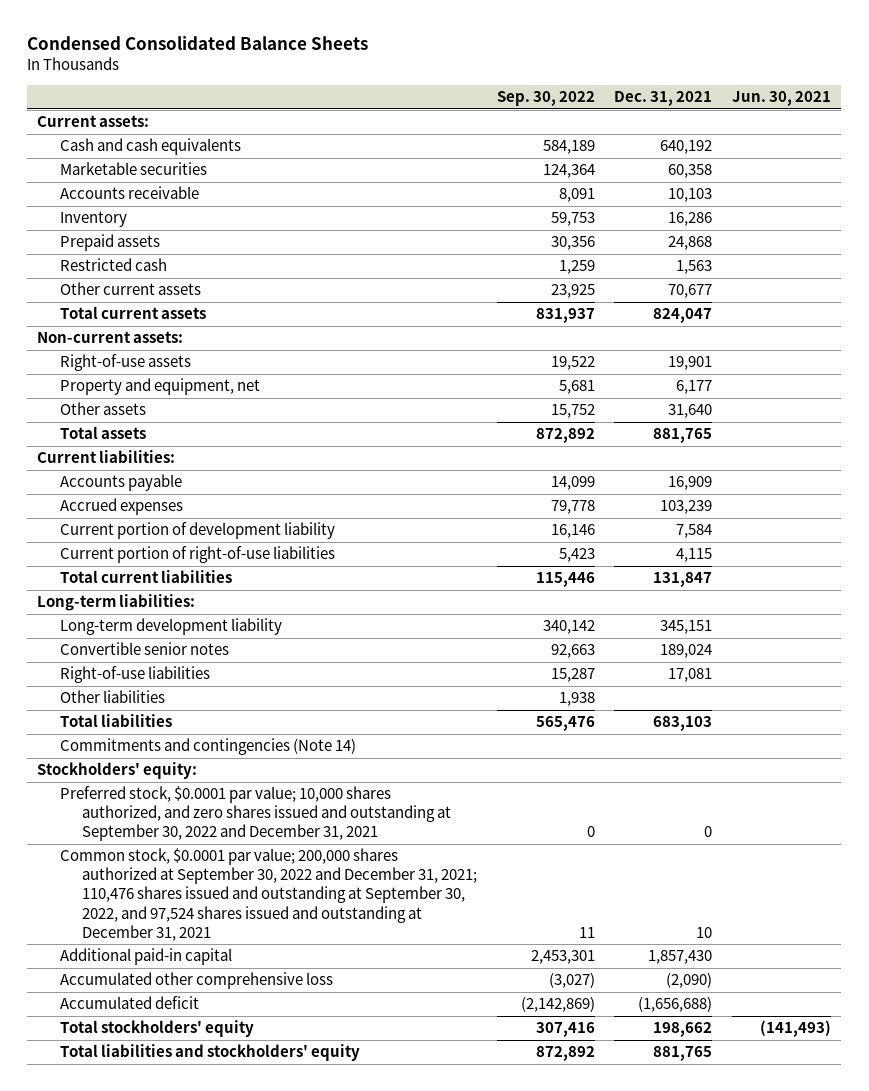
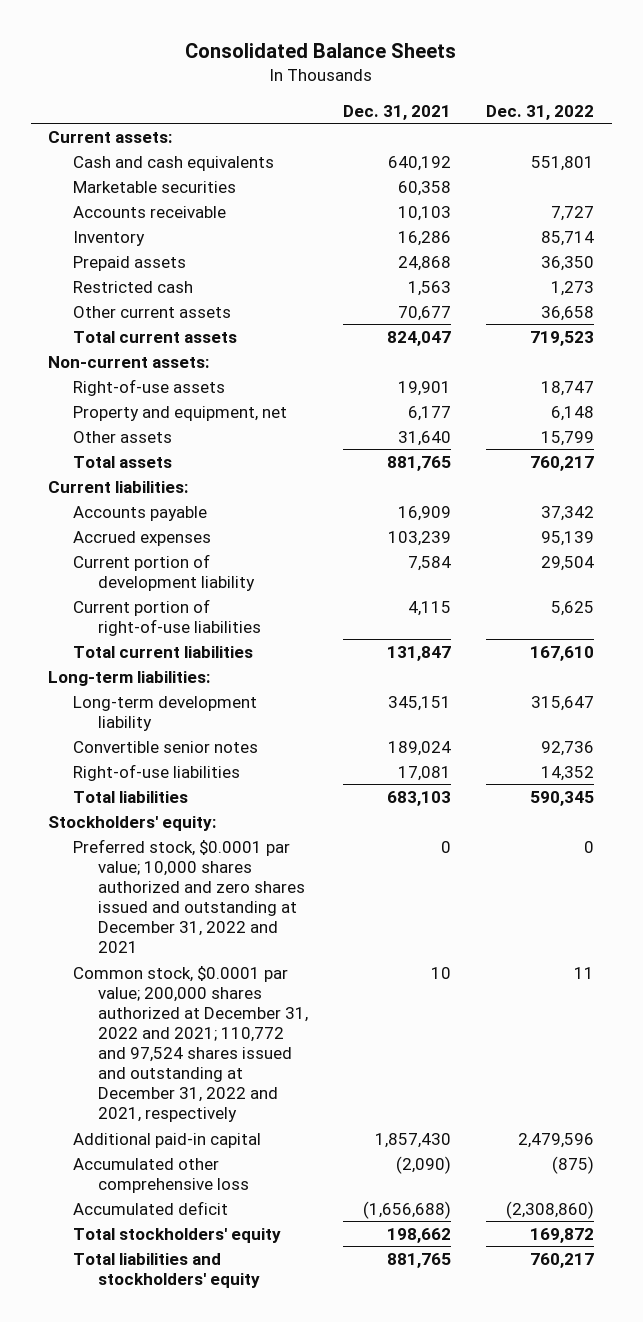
- Condensed Consolidated Balance Sheets
+ Consolidated Balance Sheets
- | Sep. 30, 2022 | Dec. 31, 2021 | Jun. 30, 2021
+ | Dec. 31, 2021 | Dec. 31, 2022
- Other liabilities | 1,938 | |
- Commitments and contingencies (Note 14)
- Preferred stock, $0.0001 par value; 10,000 shares authorized, and zero shares issued and outstanding at September 30, 2022 and December 31, 2021 | 0 | 0 |
- Common stock, $0.0001 par value; 200,000 shares authorized at September 30, 2022 and December 31, 2021; 110,476 shares issued and outstanding at September 30, 2022, and 97,524 shares issued and outstanding at December 31, 2021 | 11 | 10 |
+ Preferred stock, $0.0001 par value; 10,000 shares authorized and zero shares issued and outstanding at December 31, 2022 and 2021 | 0 | 0
+ Common stock, $0.0001 par value; 200,000 shares authorized at December 31, 2022 and 2021; 110,772 and 97,524 shares issued and outstanding at December 31, 2022 and 2021, respectively | 10 | 11

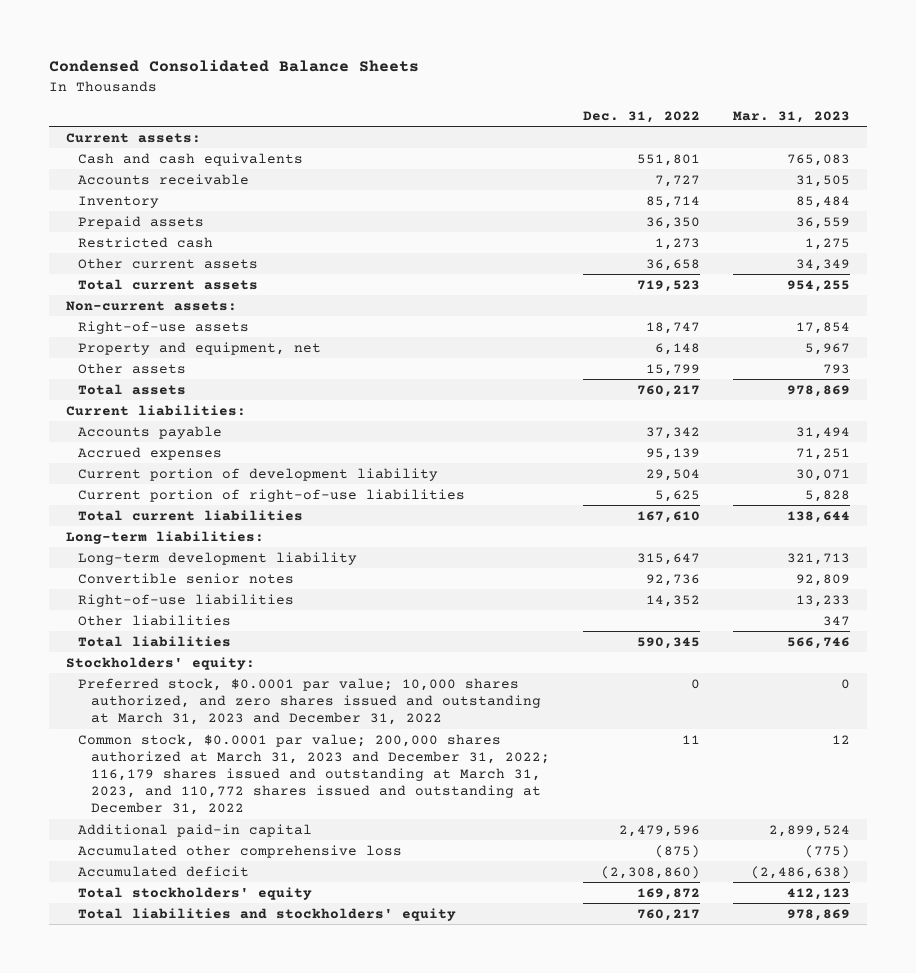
- Consolidated Balance Sheets
+ Condensed Consolidated Balance Sheets
- | Dec. 31, 2021 | Dec. 31, 2022
+ | Dec. 31, 2022 | Mar. 31, 2023
- Marketable securities | 60,358 |
+ Other liabilities | | 347
- Preferred stock, $0.0001 par value; 10,000 shares authorized and zero shares issued and outstanding at December 31, 2022 and 2021 | 0 | 0
- Common stock, $0.0001 par value; 200,000 shares authorized at December 31, 2022 and 2021; 110,772 and 97,524 shares issued and outstanding at December 31, 2022 and 2021, respectively | 10 | 11
+ Preferred stock, $0.0001 par value; 10,000 shares authorized, and zero shares issued and outstanding at March 31, 2023 and December 31, 2022 | 0 | 0
+ Common stock, $0.0001 par value; 200,000 shares authorized at March 31, 2023 and December 31, 2022; 116,179 shares issued and outstanding at March 31, 2023, and 110,772 shares issued and outstanding at December 31, 2022 | 11 | 12

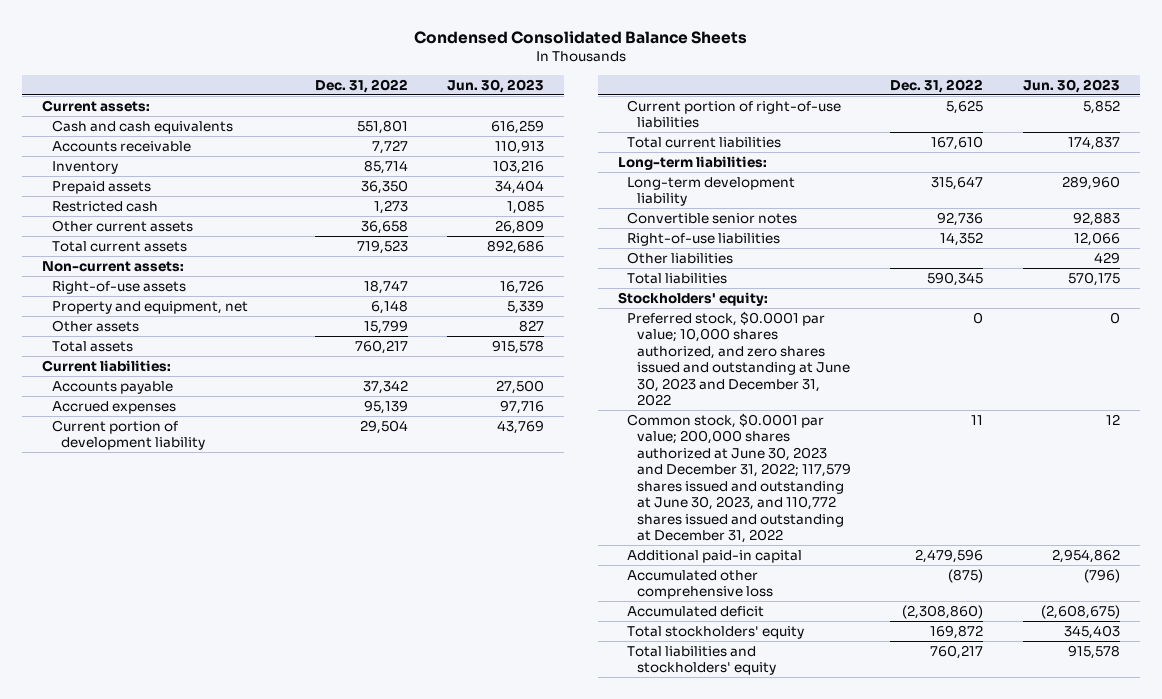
- | Dec. 31, 2022 | Mar. 31, 2023
+ | Dec. 31, 2022 | Jun. 30, 2023
- Preferred stock, $0.0001 par value; 10,000 shares authorized, and zero shares issued and outstanding at March 31, 2023 and December 31, 2022 | 0 | 0
- Common stock, $0.0001 par value; 200,000 shares authorized at March 31, 2023 and December 31, 2022; 116,179 shares issued and outstanding at March 31, 2023, and 110,772 shares issued and outstanding at December 31, 2022 | 11 | 12
+ Preferred stock, $0.0001 par value; 10,000 shares authorized, and zero shares issued and outstanding at June 30, 2023 and December 31, 2022 | 0 | 0
+ Common stock, $0.0001 par value; 200,000 shares authorized at June 30, 2023 and December 31, 2022; 117,579 shares issued and outstanding at June 30, 2023, and 110,772 shares issued and outstanding at December 31, 2022 | 11 | 12

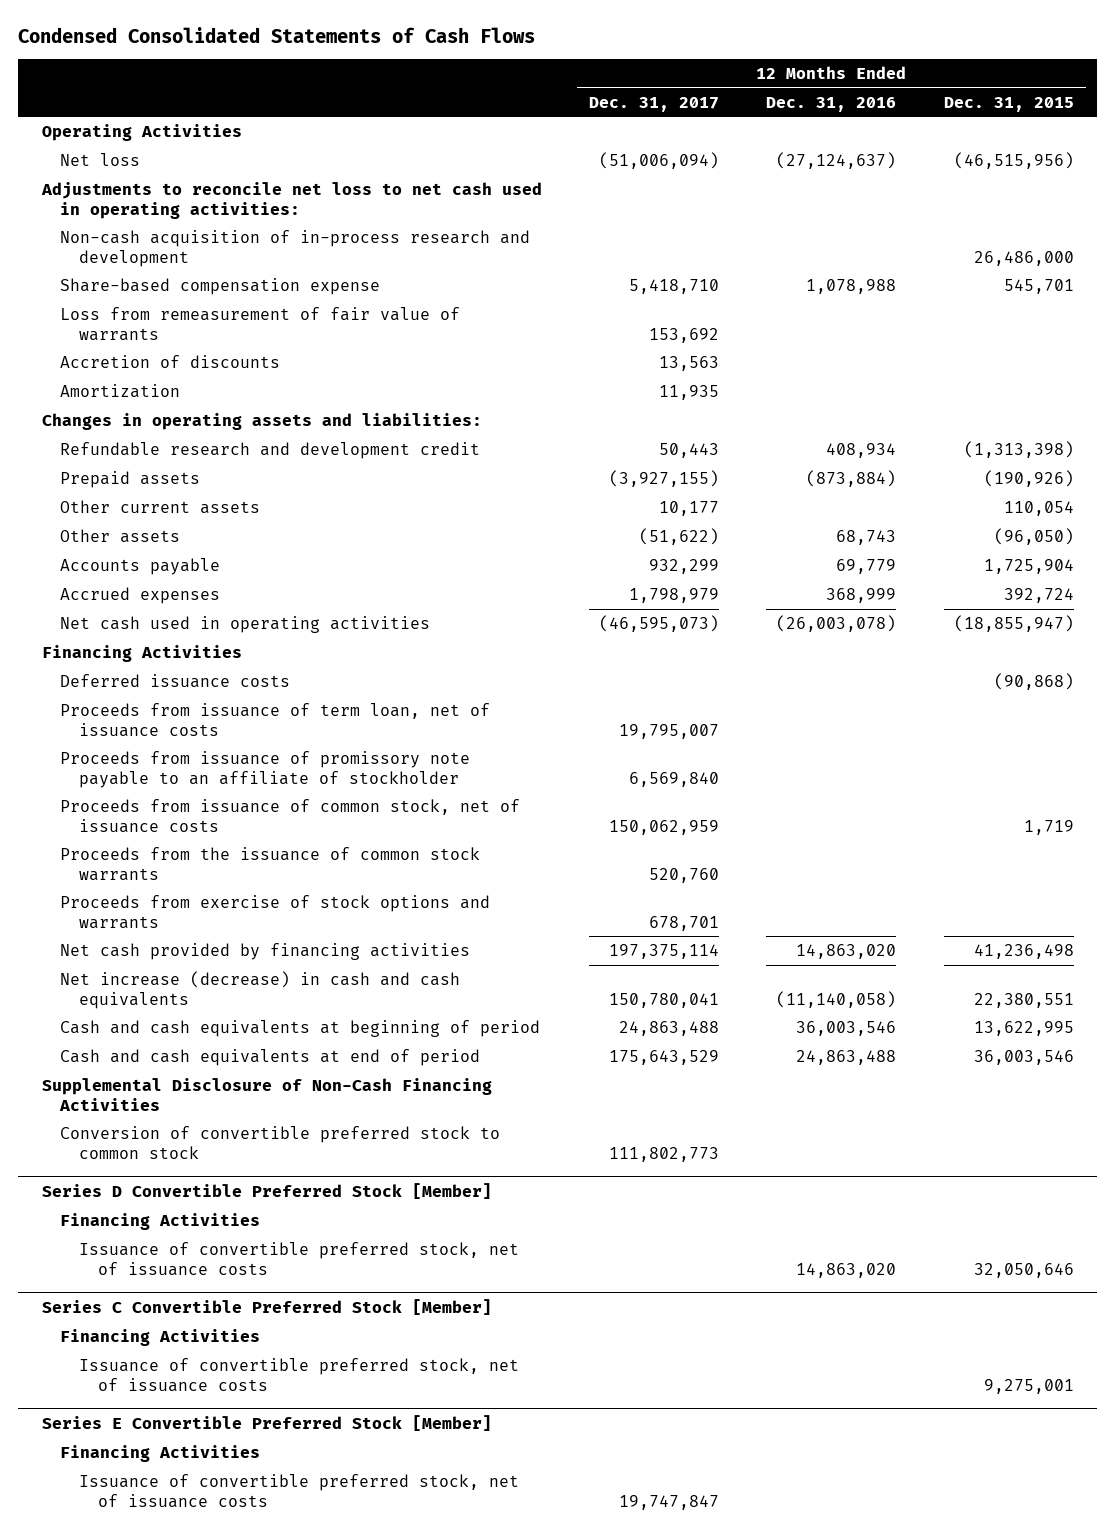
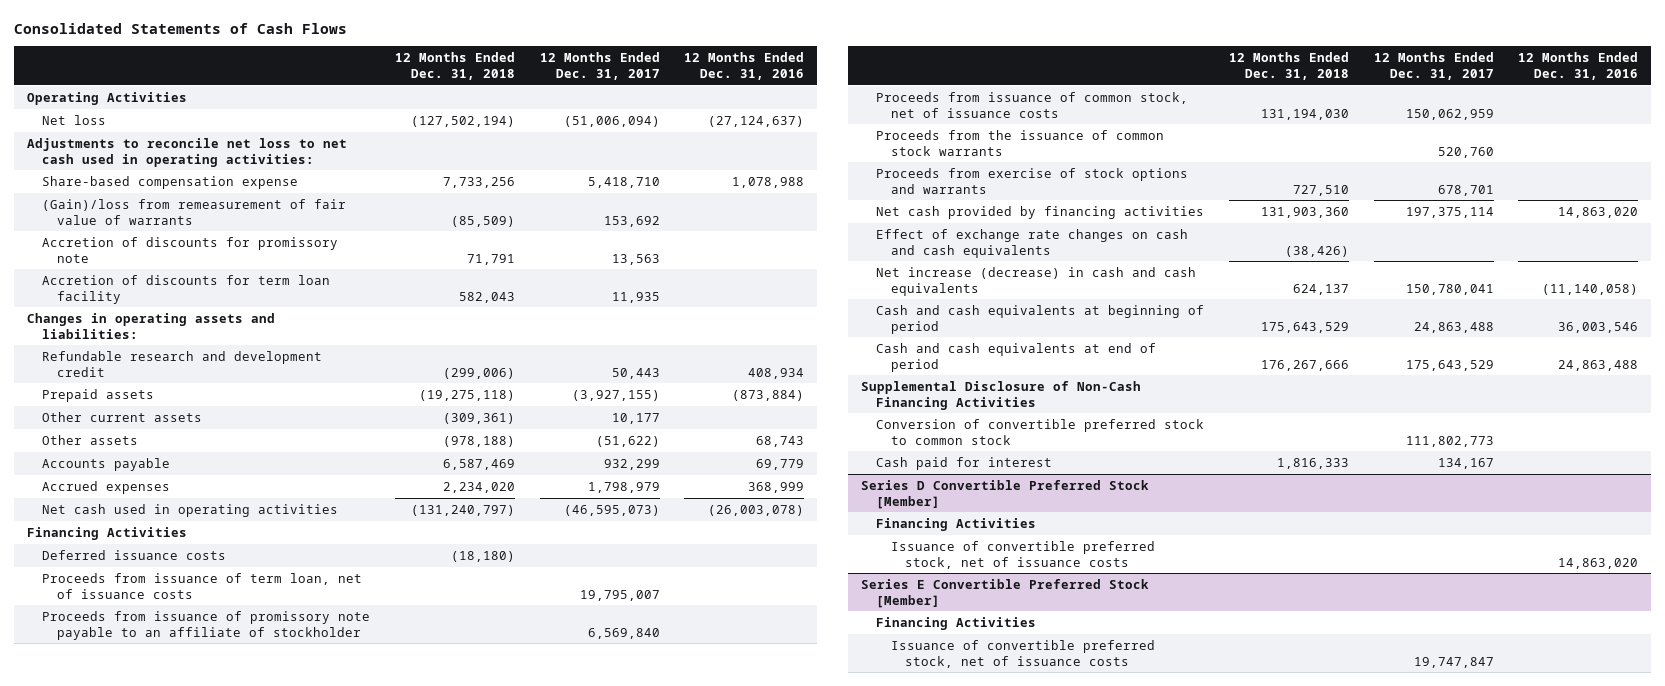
- Condensed Consolidated Statements of Cash Flows
+ Consolidated Statements of Cash Flows
- | 12 Months Ended Dec. 31, 2017 | 12 Months Ended Dec. 31, 2016 | 12 Months Ended Dec. 31, 2015
+ | 12 Months Ended Dec. 31, 2018 | 12 Months Ended Dec. 31, 2017 | 12 Months Ended Dec. 31, 2016
- Non-cash acquisition of in-process research and development | | | 26,486,000
- Loss from remeasurement of fair value of warrants | 153,692 | |
- Accretion of discounts | 13,563 | |
- Amortization | 11,935 | |
+ (Gain)/loss from remeasurement of fair value of warrants | (85,509) | 153,692 |
+ Accretion of discounts for promissory note | 71,791 | 13,563 |
+ Accretion of discounts for term loan facility | 582,043 | 11,935 |
+ Effect of exchange rate changes on cash and cash equivalents | (38,426) | |
+ Cash paid for interest | 1,816,333 | 134,167 |
- Series C Convertible Preferred Stock [Member]
- Financing Activities
- Issuance of convertible preferred stock, net of issuance costs | | | 9,275,001

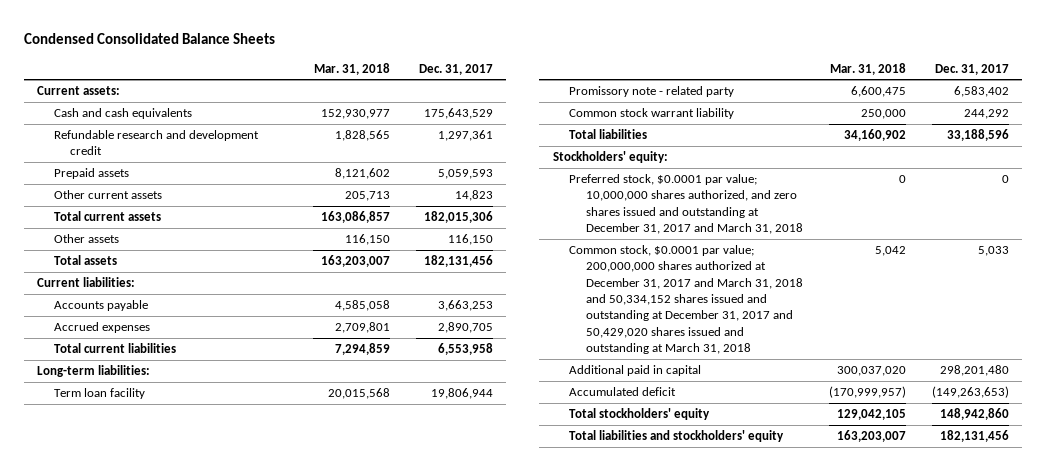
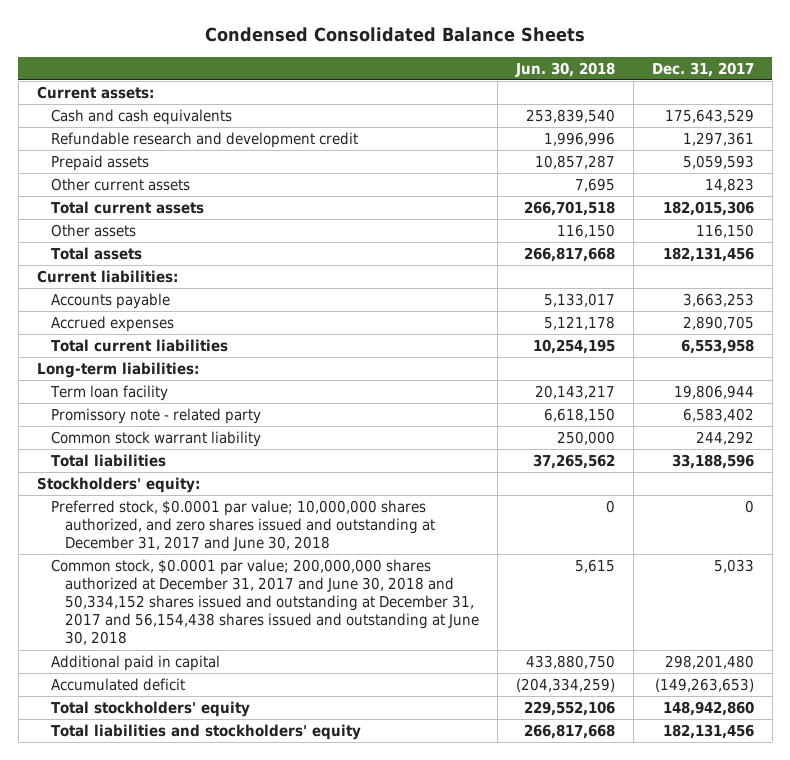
- | Mar. 31, 2018 | Dec. 31, 2017
+ | Jun. 30, 2018 | Dec. 31, 2017
- Preferred stock, $0.0001 par value; 10,000,000 shares authorized, and zero shares issued and outstanding at December 31, 2017 and March 31, 2018 | 0 | 0
- Common stock, $0.0001 par value; 200,000,000 shares authorized at December 31, 2017 and March 31, 2018 and 50,334,152 shares issued and outstanding at December 31, 2017 and 50,429,020 shares issued and outstanding at March 31, 2018 | 5,042 | 5,033
+ Preferred stock, $0.0001 par value; 10,000,000 shares authorized, and zero shares issued and outstanding at December 31, 2017 and June 30, 2018 | 0 | 0
+ Common stock, $0.0001 par value; 200,000,000 shares authorized at December 31, 2017 and June 30, 2018 and 50,334,152 shares issued and outstanding at December 31, 2017 and 56,154,438 shares issued and outstanding at June 30, 2018 | 5,615 | 5,033

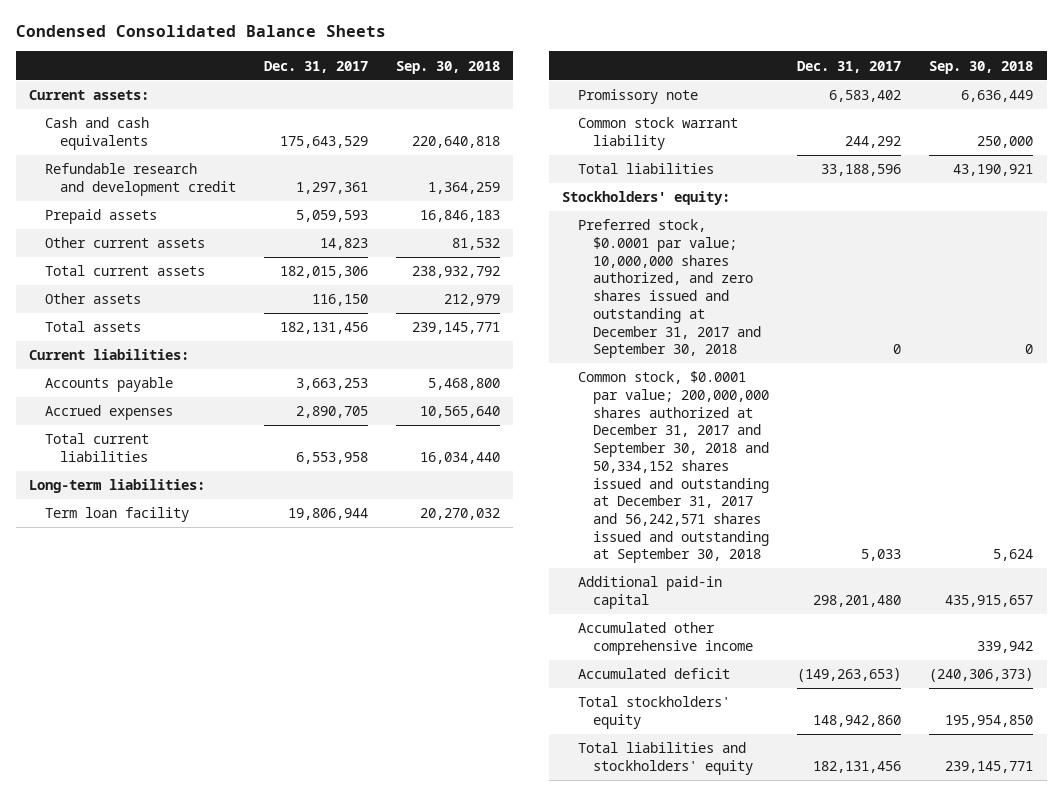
- | Jun. 30, 2018 | Dec. 31, 2017
+ | Dec. 31, 2017 | Sep. 30, 2018
- Promissory note - related party | 6,618,150 | 6,583,402
+ Promissory note | 6,583,402 | 6,636,449
- Preferred stock, $0.0001 par value; 10,000,000 shares authorized, and zero shares issued and outstanding at December 31, 2017 and June 30, 2018 | 0 | 0
- Common stock, $0.0001 par value; 200,000,000 shares authorized at December 31, 2017 and June 30, 2018 and 50,334,152 shares issued and outstanding at December 31, 2017 and 56,154,438 shares issued and outstanding at June 30, 2018 | 5,615 | 5,033
- Additional paid in capital | 433,880,750 | 298,201,480
+ Preferred stock, $0.0001 par value; 10,000,000 shares authorized, and zero shares issued and outstanding at December 31, 2017 and September 30, 2018 | 0 | 0
+ Common stock, $0.0001 par value; 200,000,000 shares authorized at December 31, 2017 and September 30, 2018 and 50,334,152 shares issued and outstanding at December 31, 2017 and 56,242,571 shares issued and outstanding at September 30, 2018 | 5,033 | 5,624
+ Additional paid-in capital | 298,201,480 | 435,915,657
+ Accumulated other comprehensive income | | 339,942

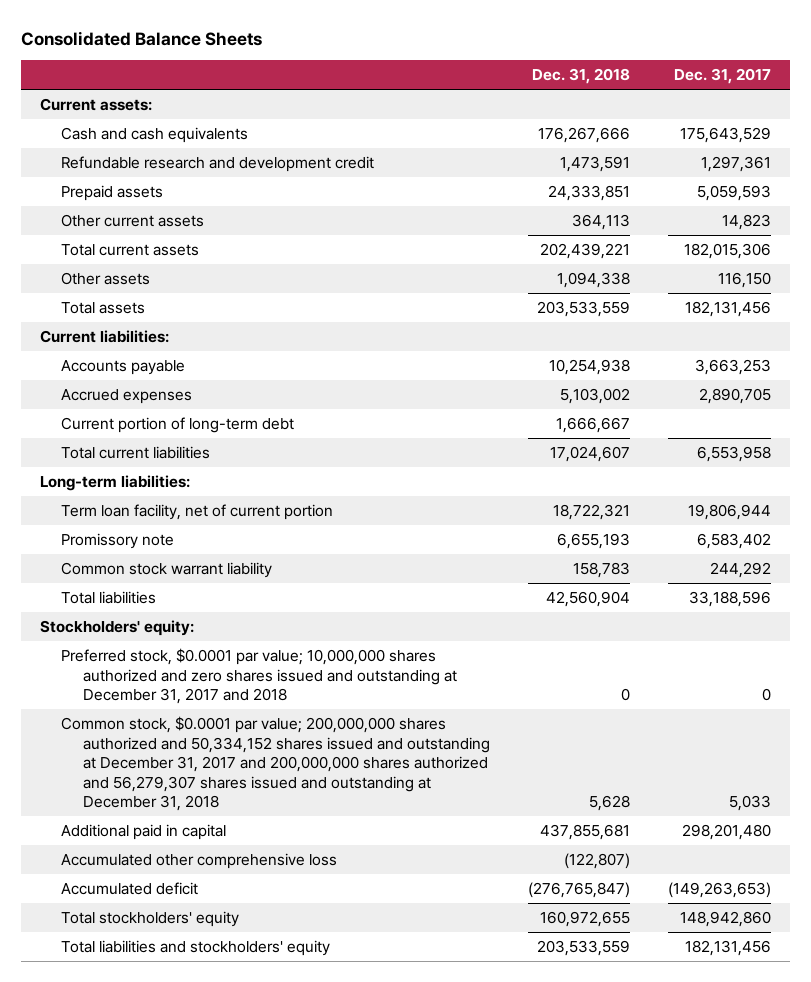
- Condensed Consolidated Balance Sheets
+ Consolidated Balance Sheets
- | Dec. 31, 2017 | Sep. 30, 2018
+ | Dec. 31, 2018 | Dec. 31, 2017
+ Current portion of long-term debt | 1,666,667 |
- Term loan facility | 19,806,944 | 20,270,032
+ Term loan facility, net of current portion | 18,722,321 | 19,806,944
- Preferred stock, $0.0001 par value; 10,000,000 shares authorized, and zero shares issued and outstanding at December 31, 2017 and September 30, 2018 | 0 | 0
- Common stock, $0.0001 par value; 200,000,000 shares authorized at December 31, 2017 and September 30, 2018 and 50,334,152 shares issued and outstanding at December 31, 2017 and 56,242,571 shares issued and outstanding at September 30, 2018 | 5,033 | 5,624
- Additional paid-in capital | 298,201,480 | 435,915,657
- Accumulated other comprehensive income | | 339,942
+ Preferred stock, $0.0001 par value; 10,000,000 shares authorized and zero shares issued and outstanding at December 31, 2017 and 2018 | 0 | 0
+ Common stock, $0.0001 par value; 200,000,000 shares authorized and 50,334,152 shares issued and outstanding at December 31, 2017 and 200,000,000 shares authorized and 56,279,307 shares issued and outstanding at December 31, 2018 | 5,628 | 5,033
+ Additional paid in capital | 437,855,681 | 298,201,480
+ Accumulated other comprehensive loss | (122,807) |

